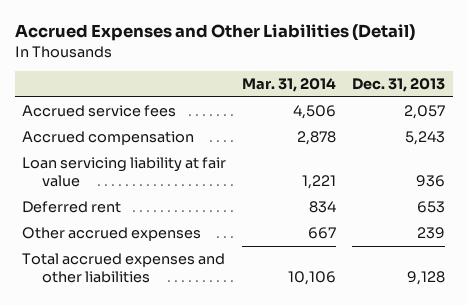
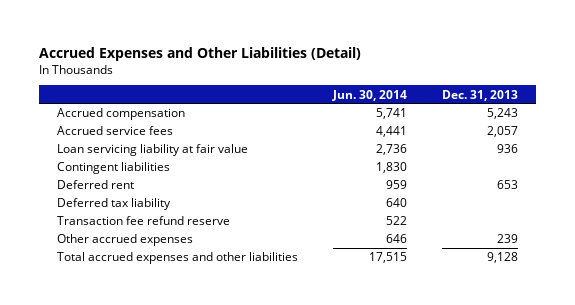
- | Mar. 31, 2014 | Dec. 31, 2013
+ | Jun. 30, 2014 | Dec. 31, 2013
moved down: Accrued service fees | 4,441 | 2,057
+ Contingent liabilities | 1,830 |
+ Deferred tax liability | 640 |
+ Transaction fee refund reserve | 522 |

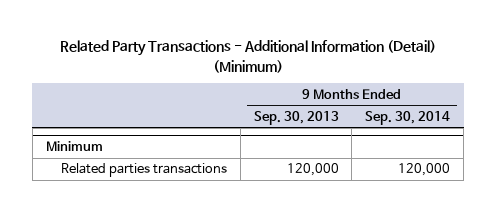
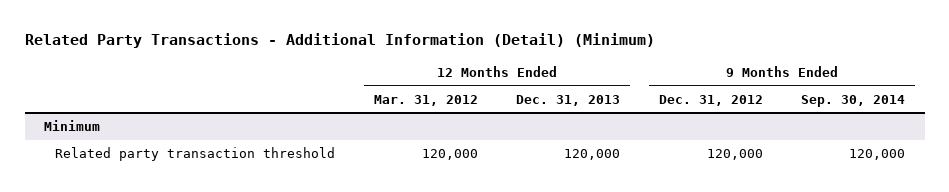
- | 9 Months Ended Sep. 30, 2013 | 9 Months Ended Sep. 30, 2014
+ | 12 Months Ended Mar. 31, 2012 | 12 Months Ended Dec. 31, 2013 | 9 Months Ended Dec. 31, 2012 | 9 Months Ended Sep. 30, 2014
@ Minimum
- Related parties transactions | 120,000 | 120,000
+ Related party transaction threshold | 120,000 | 120,000 | 120,000 | 120,000

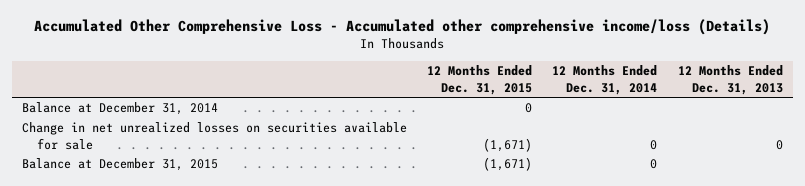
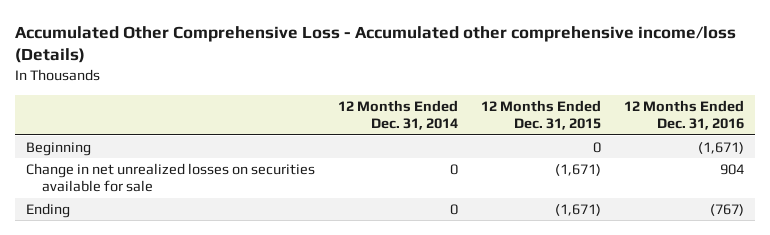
- | 12 Months Ended Dec. 31, 2015 | 12 Months Ended Dec. 31, 2014 | 12 Months Ended Dec. 31, 2013
+ | 12 Months Ended Dec. 31, 2014 | 12 Months Ended Dec. 31, 2015 | 12 Months Ended Dec. 31, 2016
- Balance at December 31, 2014 | 0 | |
+ Beginning | | 0 | (1,671)
- Balance at December 31, 2015 | (1,671) | 0 |
+ Ending | 0 | (1,671) | (767)

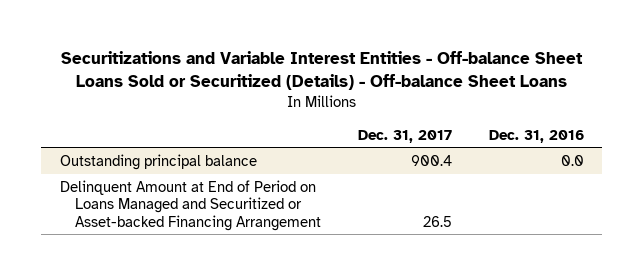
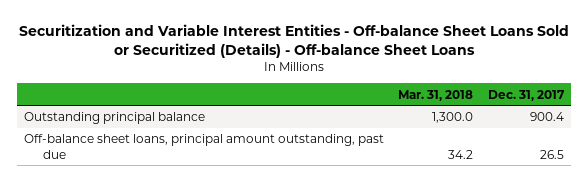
- Securitizations and Variable Interest Entities - Off-balance Sheet Loans Sold or Securitized (Details) - Off-balance Sheet Loans
+ Securitization and Variable Interest Entities - Off-balance Sheet Loans Sold or Securitized (Details) - Off-balance Sheet Loans
- | Dec. 31, 2017 | Dec. 31, 2016
+ | Mar. 31, 2018 | Dec. 31, 2017
- Delinquent Amount at End of Period on Loans Managed and Securitized or Asset-backed Financing Arrangement | 26.5 |
+ Off-balance sheet loans, principal amount outstanding, past due | 34.2 | 26.5

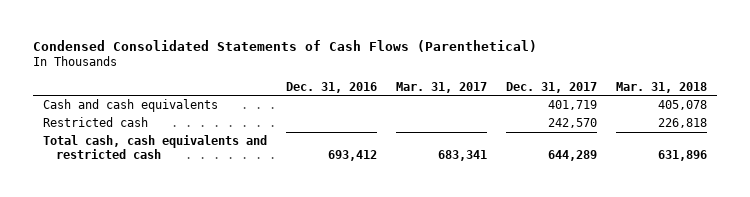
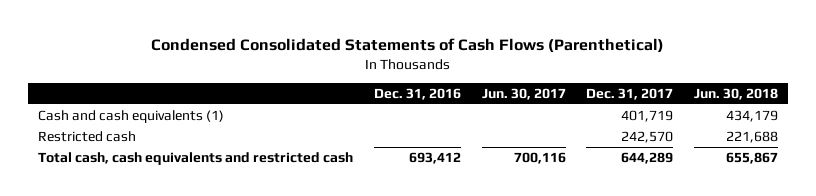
- | Dec. 31, 2016 | Mar. 31, 2017 | Dec. 31, 2017 | Mar. 31, 2018
+ | Dec. 31, 2016 | Jun. 30, 2017 | Dec. 31, 2017 | Jun. 30, 2018
- Cash and cash equivalents | | | 401,719 | 405,078
+ Cash and cash equivalents (1) | | | 401,719 | 434,179

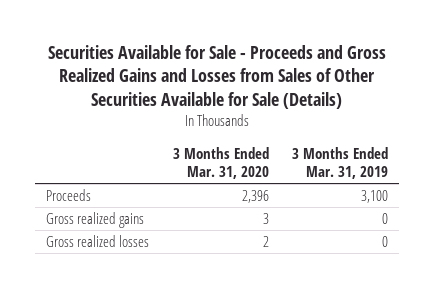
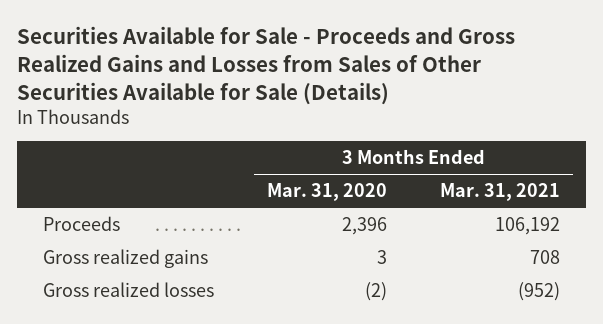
- | 3 Months Ended Mar. 31, 2020 | 3 Months Ended Mar. 31, 2019
+ | 3 Months Ended Mar. 31, 2020 | 3 Months Ended Mar. 31, 2021
- Gross realized losses | 2 | 0
+ Gross realized losses | (2) | (952)

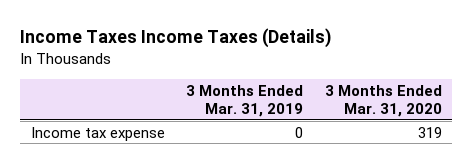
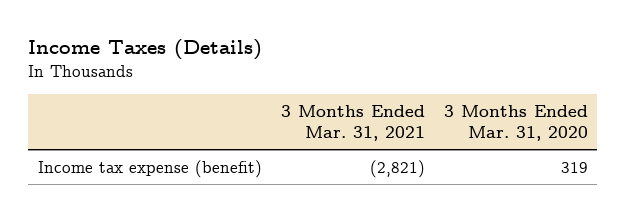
- Income Taxes Income Taxes (Details)
+ Income Taxes (Details)
- | 3 Months Ended Mar. 31, 2019 | 3 Months Ended Mar. 31, 2020
+ | 3 Months Ended Mar. 31, 2021 | 3 Months Ended Mar. 31, 2020
- Income tax expense | 0 | 319
+ Income tax expense (benefit) | (2,821) | 319

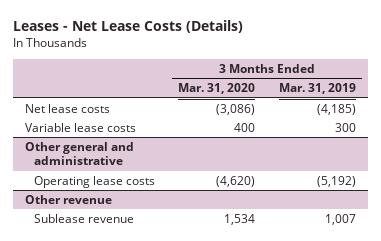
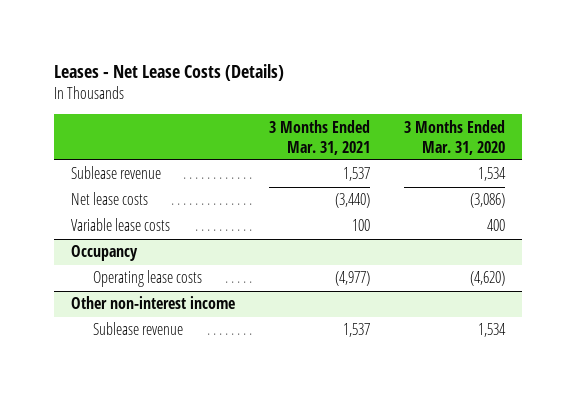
- | 3 Months Ended Mar. 31, 2020 | 3 Months Ended Mar. 31, 2019
+ | 3 Months Ended Mar. 31, 2021 | 3 Months Ended Mar. 31, 2020
+ Sublease revenue | 1,537 | 1,534
- Other general and administrative
+ Occupancy
- Other revenue
+ Other non-interest income

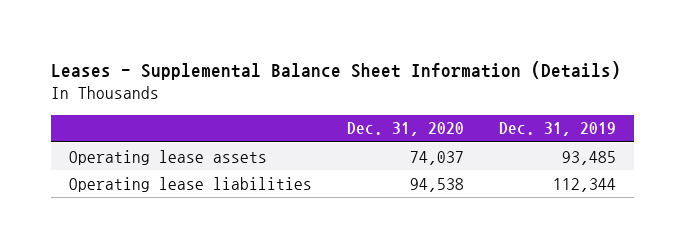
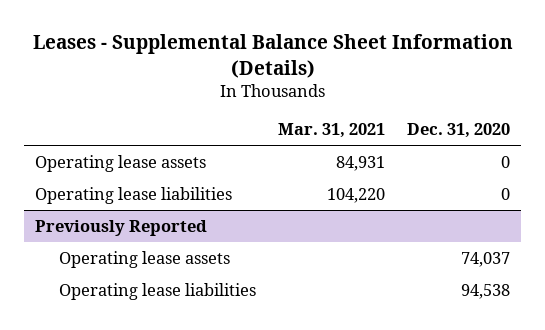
- | Dec. 31, 2020 | Dec. 31, 2019
+ | Mar. 31, 2021 | Dec. 31, 2020
+ Operating lease assets | 84,931 | 0
+ Operating lease liabilities | 104,220 | 0
+ Previously Reported

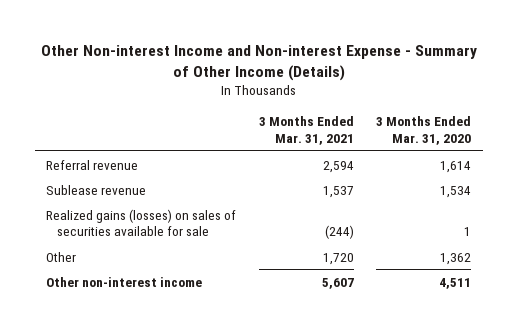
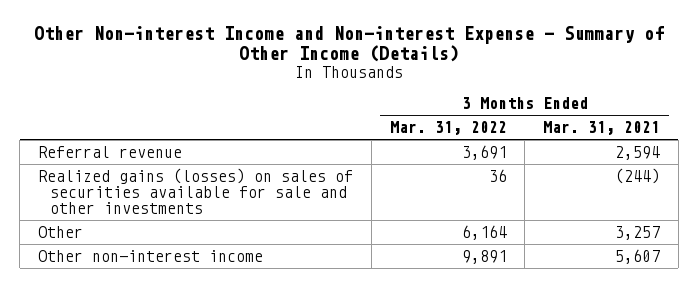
- | 3 Months Ended Mar. 31, 2021 | 3 Months Ended Mar. 31, 2020
+ | 3 Months Ended Mar. 31, 2022 | 3 Months Ended Mar. 31, 2021
- Sublease revenue | 1,537 | 1,534
- Realized gains (losses) on sales of securities available for sale | (244) | 1
- Other | 1,720 | 1,362
+ Realized gains (losses) on sales of securities available for sale and other investments | 36 | (244)
+ Other | 6,164 | 3,257

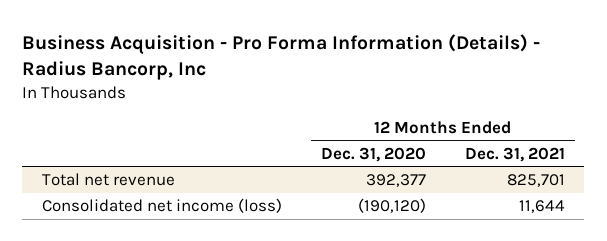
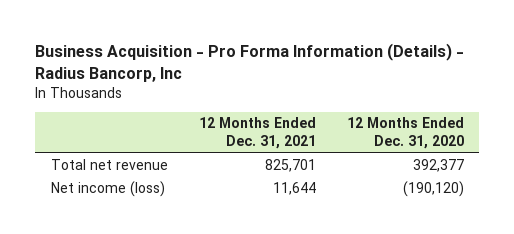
- | 12 Months Ended Dec. 31, 2020 | 12 Months Ended Dec. 31, 2021
+ | 12 Months Ended Dec. 31, 2021 | 12 Months Ended Dec. 31, 2020
- Consolidated net income (loss) | (190,120) | 11,644
+ Net income (loss) | 11,644 | (190,120)

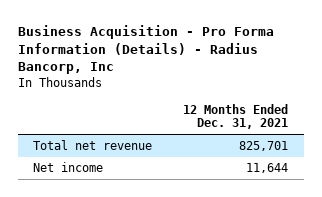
- | 12 Months Ended Dec. 31, 2021 | 12 Months Ended Dec. 31, 2020
+ | 12 Months Ended Dec. 31, 2021
- Net income (loss) | 11,644 | (190,120)
+ Net income | 11,644

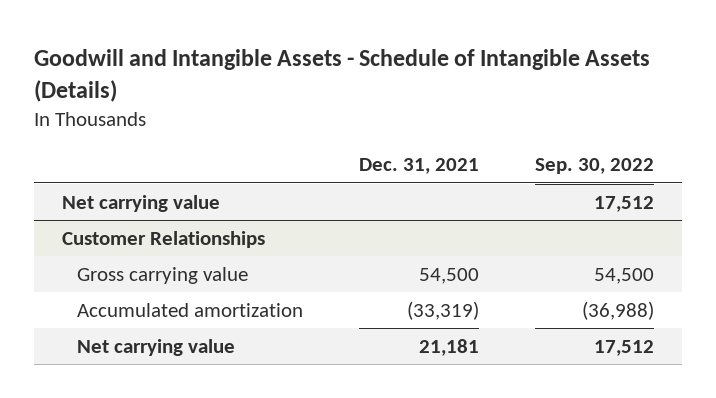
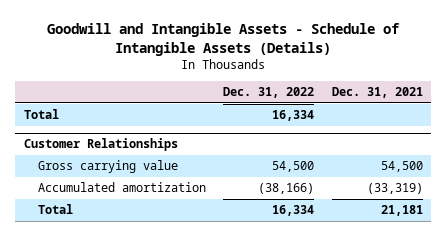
- | Dec. 31, 2021 | Sep. 30, 2022
+ | Dec. 31, 2022 | Dec. 31, 2021
- Net carrying value | | 17,512
+ Total | 16,334 |
@ Customer Relationships
- Net carrying value | 21,181 | 17,512
+ Total | 16,334 | 21,181

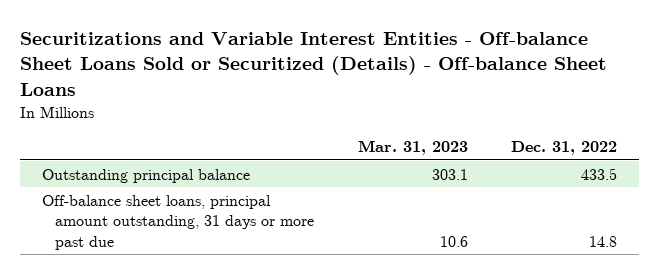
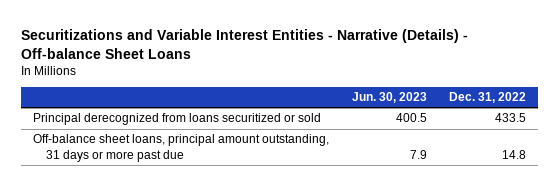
- Securitizations and Variable Interest Entities - Off-balance Sheet Loans Sold or Securitized (Details) - Off-balance Sheet Loans
+ Securitizations and Variable Interest Entities - Narrative (Details) - Off-balance Sheet Loans
- | Mar. 31, 2023 | Dec. 31, 2022
+ | Jun. 30, 2023 | Dec. 31, 2022
- Outstanding principal balance | 303.1 | 433.5
+ Principal derecognized from loans securitized or sold | 400.5 | 433.5

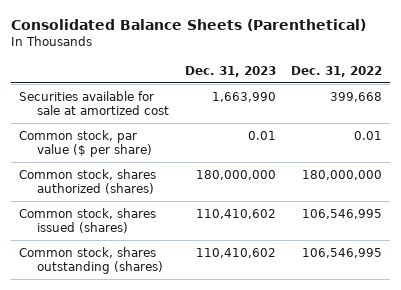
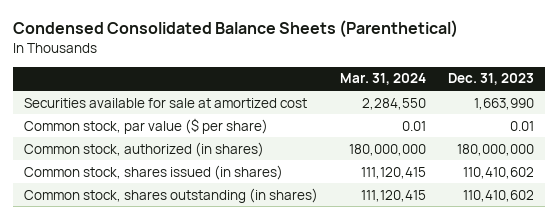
- Consolidated Balance Sheets (Parenthetical)
+ Condensed Consolidated Balance Sheets (Parenthetical)
- | Dec. 31, 2023 | Dec. 31, 2022
+ | Mar. 31, 2024 | Dec. 31, 2023
- Common stock, shares authorized (shares) | 180,000,000 | 180,000,000
- Common stock, shares issued (shares) | 110,410,602 | 106,546,995
- Common stock, shares outstanding (shares) | 110,410,602 | 106,546,995
+ Common stock, authorized (in shares) | 180,000,000 | 180,000,000
+ Common stock, shares issued (in shares) | 111,120,415 | 110,410,602
+ Common stock, shares outstanding (in shares) | 111,120,415 | 110,410,602

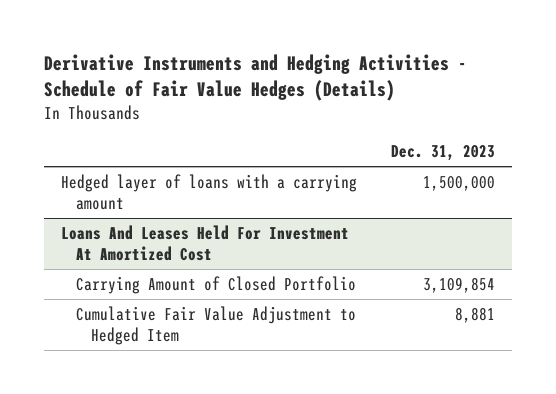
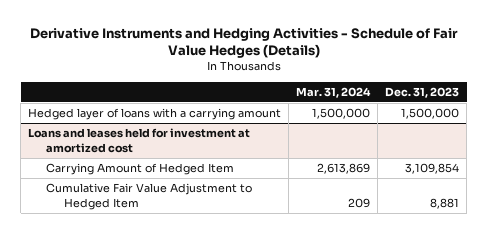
- | Dec. 31, 2023
+ | Mar. 31, 2024 | Dec. 31, 2023
- Loans And Leases Held For Investment At Amortized Cost
- Carrying Amount of Closed Portfolio | 3,109,854
+ Loans and leases held for investment at amortized cost
+ Carrying Amount of Hedged Item | 2,613,869 | 3,109,854

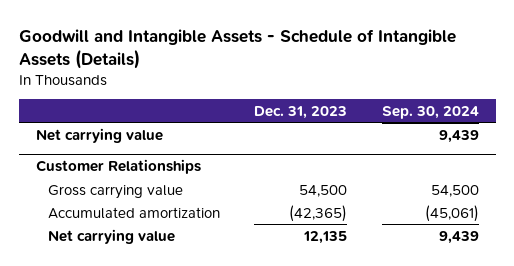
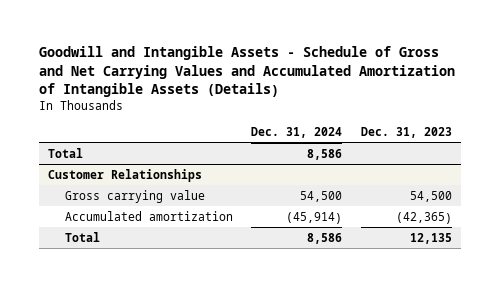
- Goodwill and Intangible Assets - Schedule of Intangible Assets (Details)
+ Goodwill and Intangible Assets - Schedule of Gross and Net Carrying Values and Accumulated Amortization of Intangible Assets (Details)
- | Dec. 31, 2023 | Sep. 30, 2024
+ | Dec. 31, 2024 | Dec. 31, 2023
- Net carrying value | | 9,439
+ Total | 8,586 |
@ Customer Relationships
- Net carrying value | 12,135 | 9,439
+ Total | 8,586 | 12,135

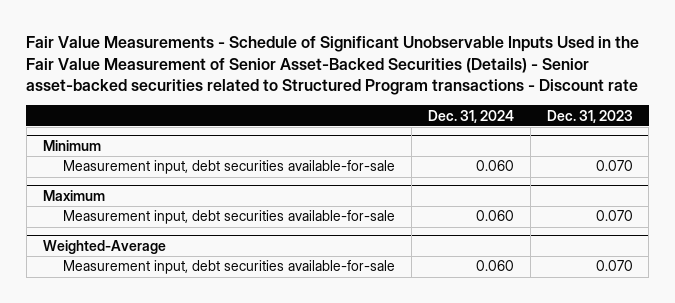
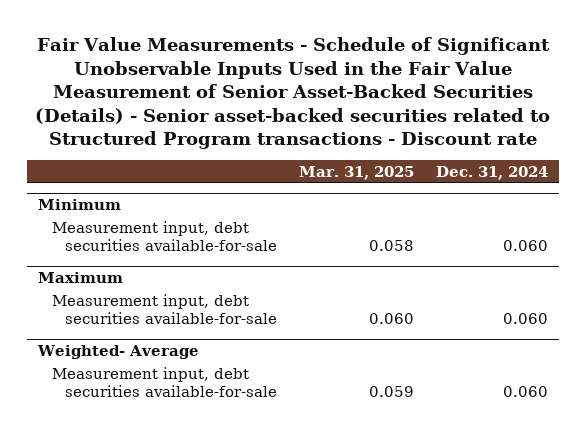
- | Dec. 31, 2024 | Dec. 31, 2023
+ | Mar. 31, 2025 | Dec. 31, 2024
- Weighted-Average
+ Weighted- Average

